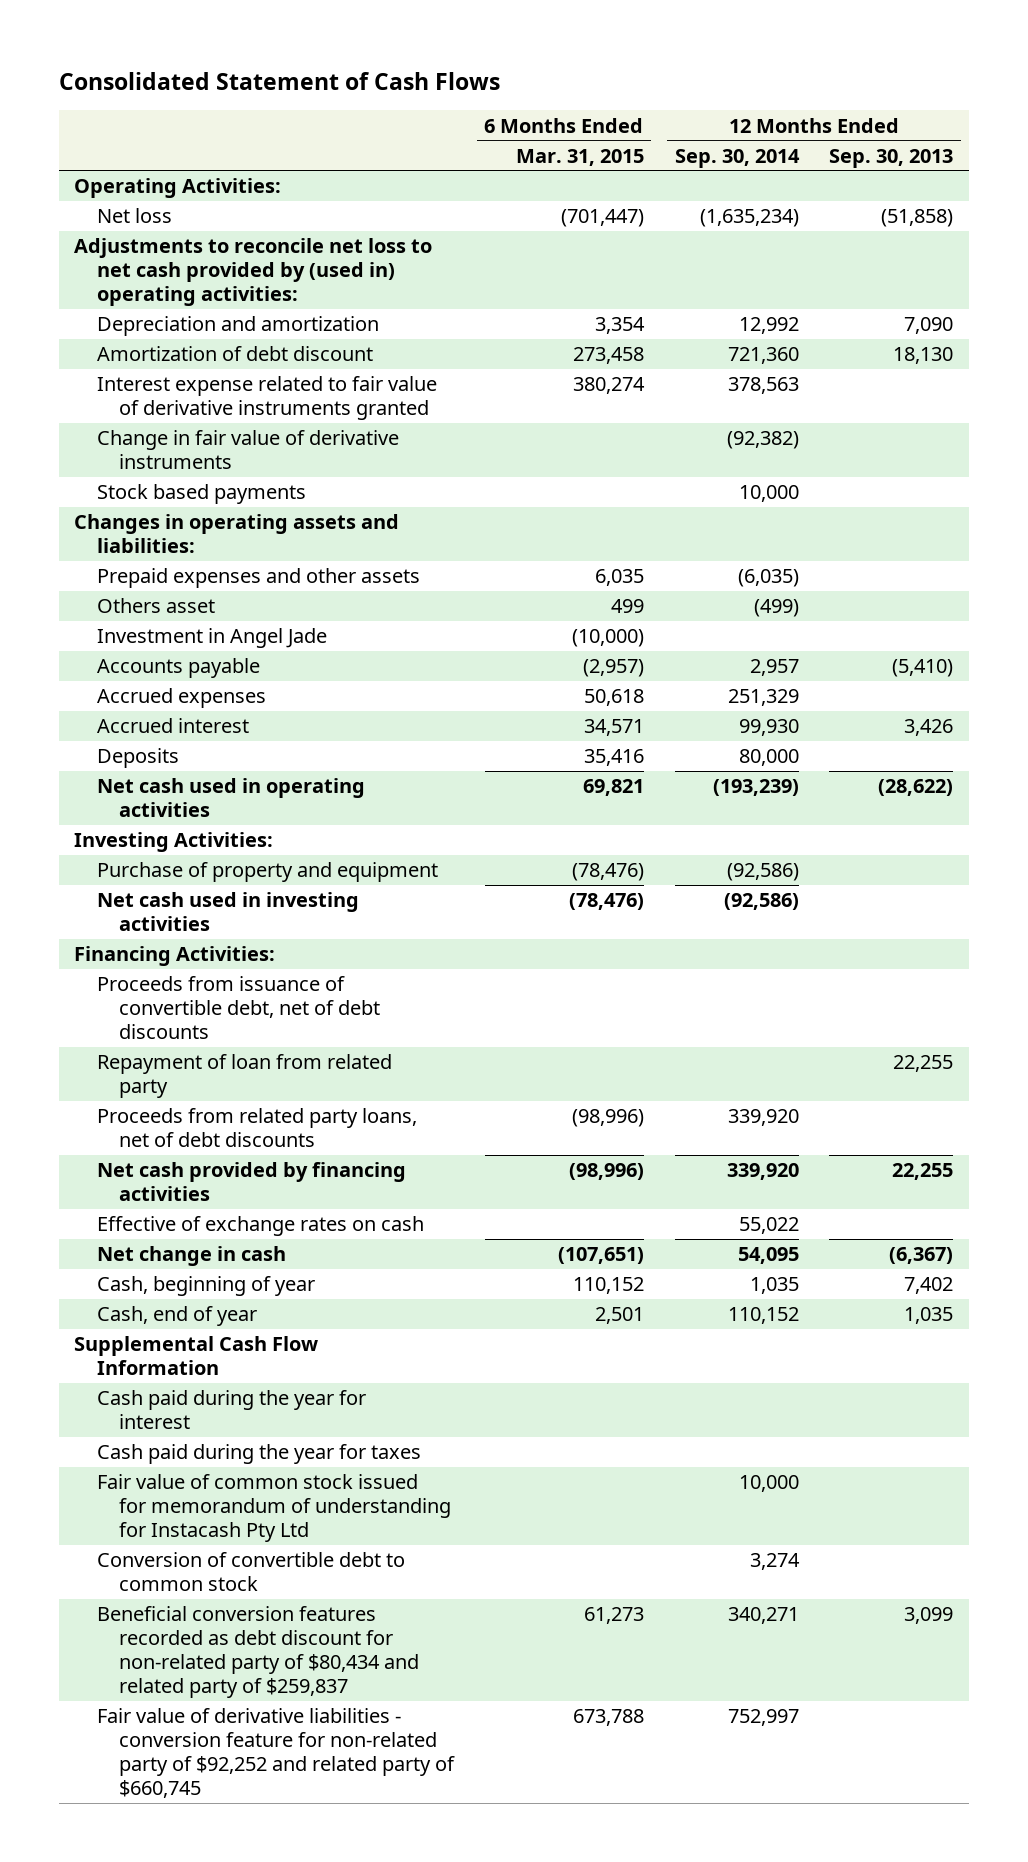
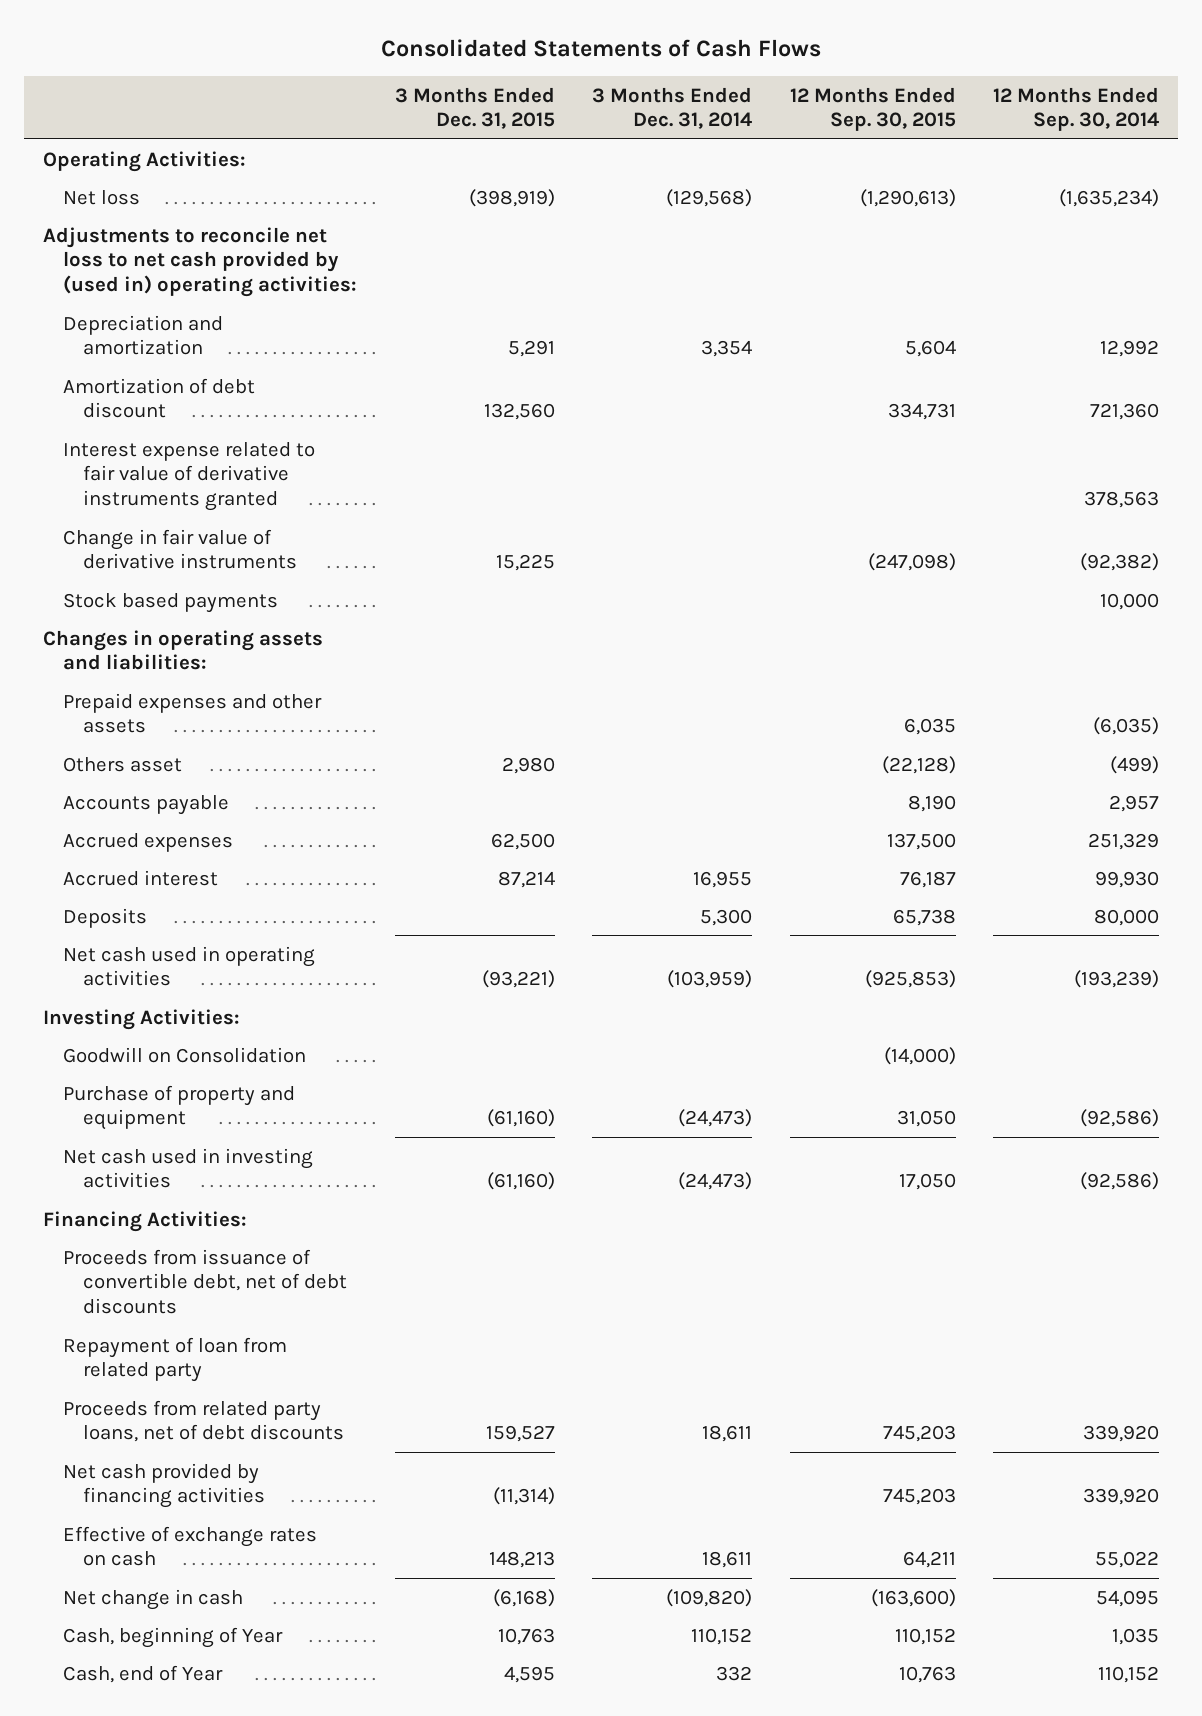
- Consolidated Statement of Cash Flows
+ Consolidated Statements of Cash Flows
- | 6 Months Ended Mar. 31, 2015 | 12 Months Ended Sep. 30, 2014 | 12 Months Ended Sep. 30, 2013
+ | 3 Months Ended Dec. 31, 2015 | 3 Months Ended Dec. 31, 2014 | 12 Months Ended Sep. 30, 2015 | 12 Months Ended Sep. 30, 2014
- Investment in Angel Jade | (10,000) | |
+ Goodwill on Consolidation | | | (14,000) |
- Cash, beginning of year | 110,152 | 1,035 | 7,402
- Cash, end of year | 2,501 | 110,152 | 1,035
- Supplemental Cash Flow Information
- Cash paid during the year for interest
- Cash paid during the year for taxes
- Fair value of common stock issued for memorandum of understanding for Instacash Pty Ltd | | 10,000 |
- Conversion of convertible debt to common stock | | 3,274 |
- Beneficial conversion features recorded as debt discount for non-related party of $80,434 and related party of $259,837 | 61,273 | 340,271 | 3,099
- Fair value of derivative liabilities - conversion feature for non-related party of $92,252 and related party of $660,745 | 673,788 | 752,997 |
+ Cash, beginning of Year | 10,763 | 110,152 | 110,152 | 1,035
+ Cash, end of Year | 4,595 | 332 | 10,763 | 110,152

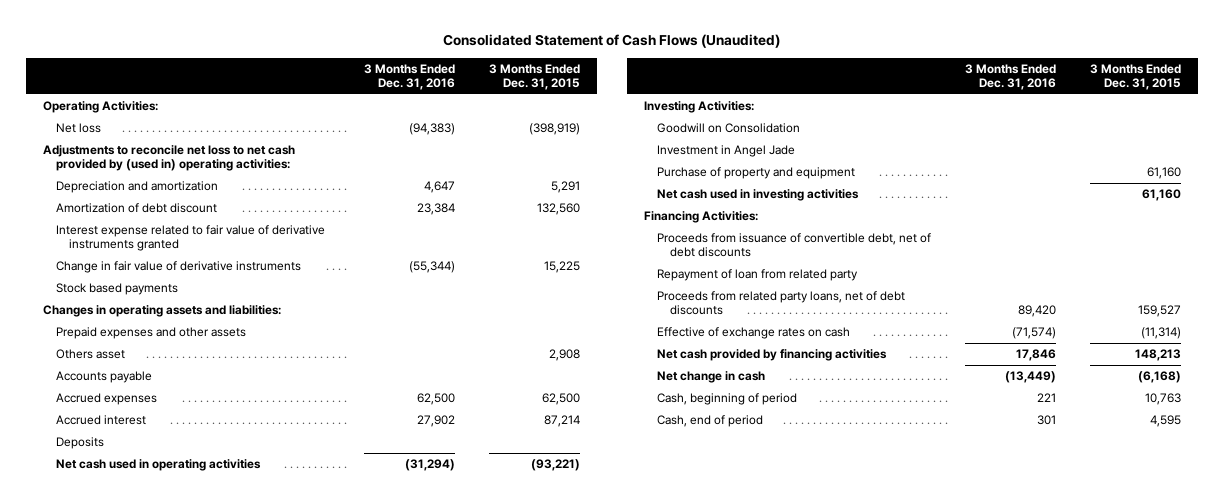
- Consolidated Statements of Cash Flows
+ Consolidated Statement of Cash Flows (Unaudited)
- | 3 Months Ended Dec. 31, 2015 | 3 Months Ended Dec. 31, 2014 | 12 Months Ended Sep. 30, 2015 | 12 Months Ended Sep. 30, 2014
+ | 3 Months Ended Dec. 31, 2016 | 3 Months Ended Dec. 31, 2015
- Others asset | 2,980 | | (22,128) | (499)
+ Others asset | | 2,908
- Purchase of property and equipment | (61,160) | (24,473) | 31,050 | (92,586)
- Net cash used in investing activities | (61,160) | (24,473) | 17,050 | (92,586)
+ Investment in Angel Jade
+ Purchase of property and equipment | | 61,160
+ Net cash used in investing activities | | 61,160
- Net cash provided by financing activities | (11,314) | | 745,203 | 339,920
- Effective of exchange rates on cash | 148,213 | 18,611 | 64,211 | 55,022
+ Effective of exchange rates on cash | (71,574) | (11,314)
+ Net cash provided by financing activities | 17,846 | 148,213
- Cash, beginning of Year | 10,763 | 110,152 | 110,152 | 1,035
- Cash, end of Year | 4,595 | 332 | 10,763 | 110,152
+ Cash, beginning of period | 221 | 10,763
+ Cash, end of period | 301 | 4,595

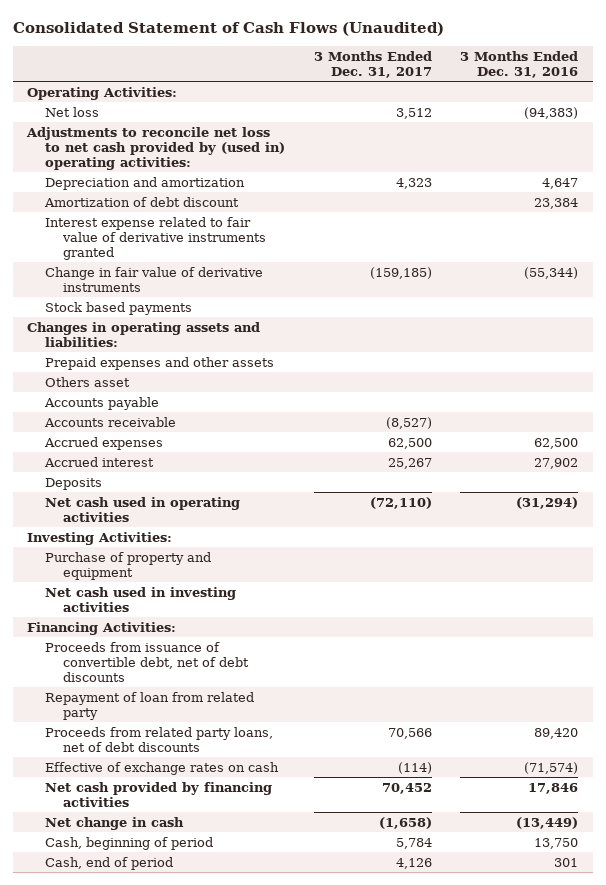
- | 3 Months Ended Dec. 31, 2016 | 3 Months Ended Dec. 31, 2015
+ | 3 Months Ended Dec. 31, 2017 | 3 Months Ended Dec. 31, 2016
+ Accounts receivable | (8,527) |
- Goodwill on Consolidation
- Investment in Angel Jade
- Cash, beginning of period | 221 | 10,763
+ Cash, beginning of period | 5,784 | 13,750

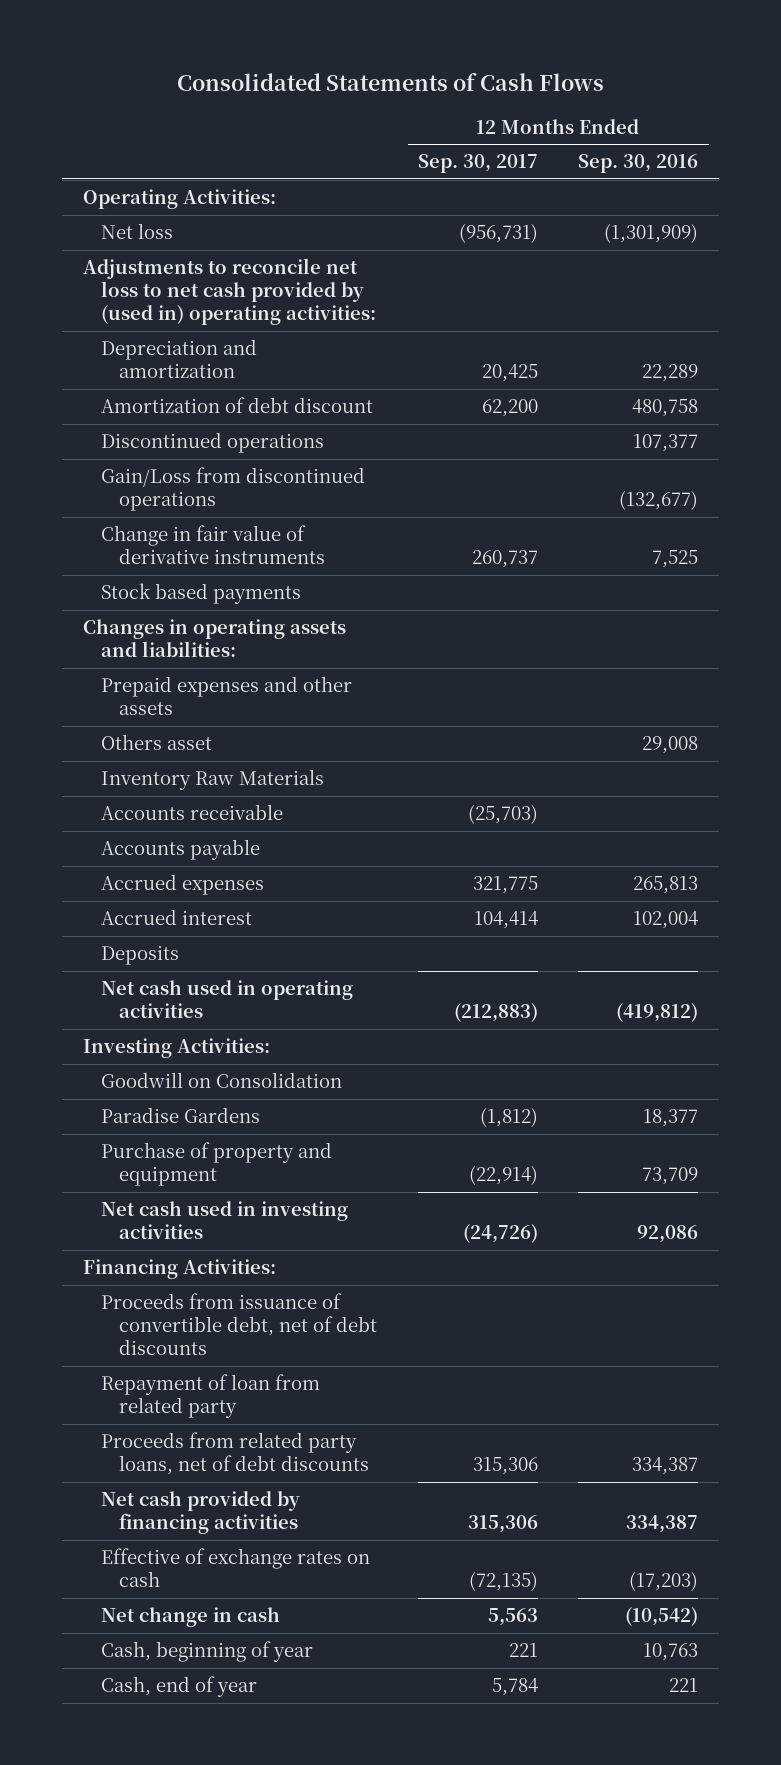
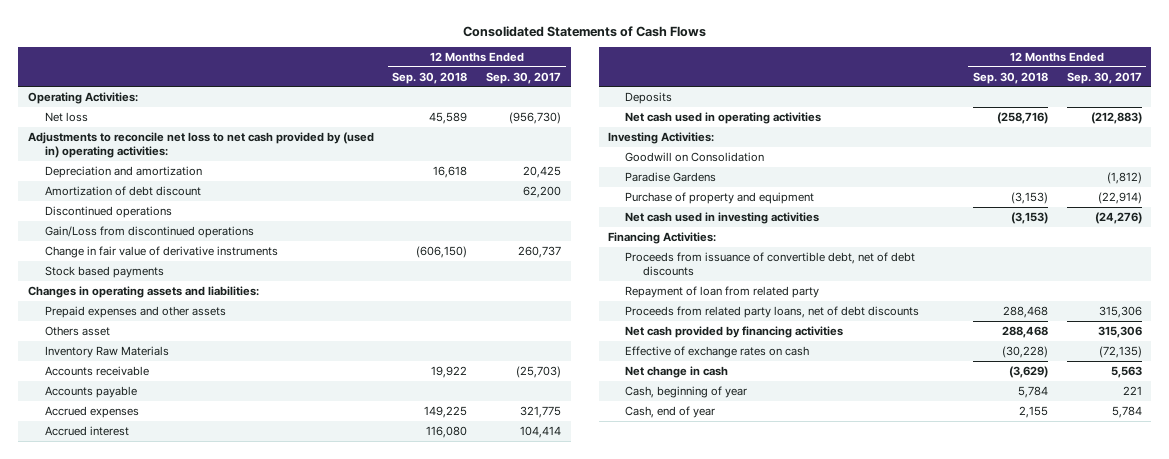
- | 12 Months Ended Sep. 30, 2017 | 12 Months Ended Sep. 30, 2016
+ | 12 Months Ended Sep. 30, 2018 | 12 Months Ended Sep. 30, 2017
- Net loss | (956,731) | (1,301,909)
+ Net loss | 45,589 | (956,730)
- Net cash used in investing activities | (24,726) | 92,086
+ Net cash used in investing activities | (3,153) | (24,276)

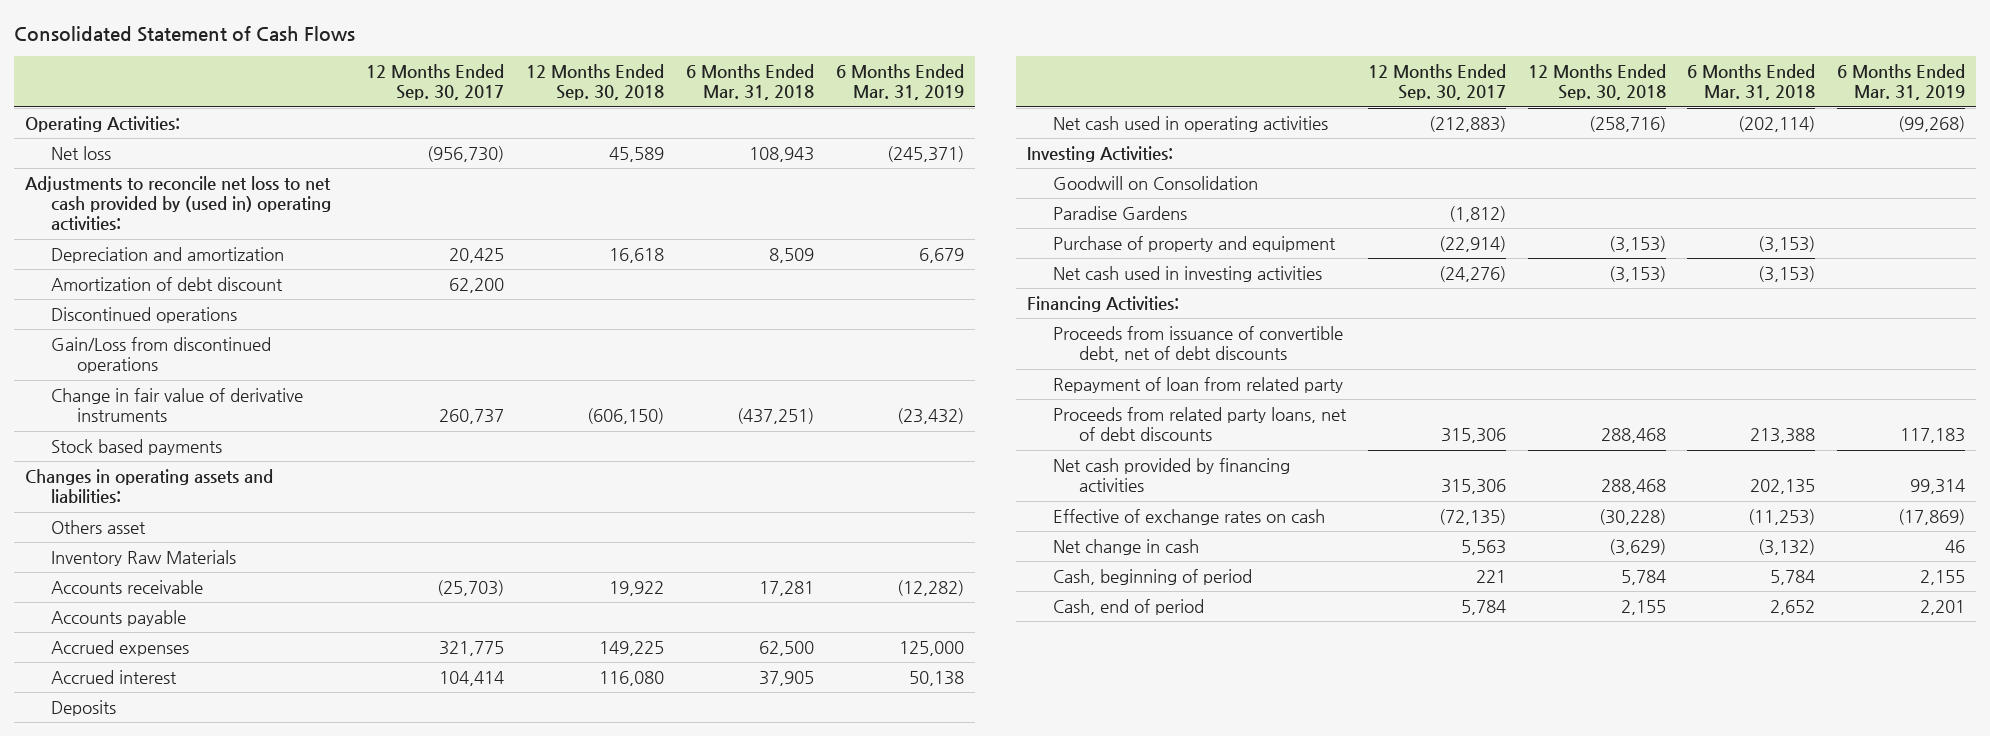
- Consolidated Statements of Cash Flows
+ Consolidated Statement of Cash Flows
- | 12 Months Ended Sep. 30, 2018 | 12 Months Ended Sep. 30, 2017
+ | 12 Months Ended Sep. 30, 2017 | 12 Months Ended Sep. 30, 2018 | 6 Months Ended Mar. 31, 2018 | 6 Months Ended Mar. 31, 2019
- Prepaid expenses and other assets
- Cash, beginning of year | 5,784 | 221
- Cash, end of year | 2,155 | 5,784
+ Cash, beginning of period | 221 | 5,784 | 5,784 | 2,155
+ Cash, end of period | 5,784 | 2,155 | 2,652 | 2,201

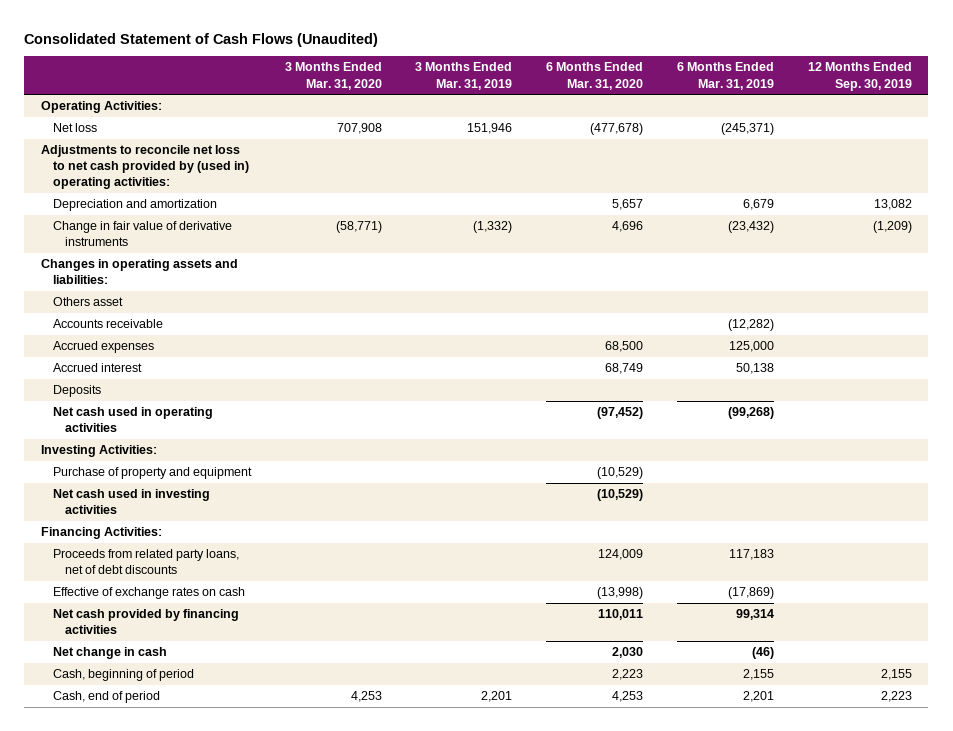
- Consolidated Statement of Cash Flows
+ Consolidated Statement of Cash Flows (Unaudited)
- | 12 Months Ended Sep. 30, 2017 | 12 Months Ended Sep. 30, 2018 | 6 Months Ended Mar. 31, 2018 | 6 Months Ended Mar. 31, 2019
+ | 3 Months Ended Mar. 31, 2020 | 3 Months Ended Mar. 31, 2019 | 6 Months Ended Mar. 31, 2020 | 6 Months Ended Mar. 31, 2019 | 12 Months Ended Sep. 30, 2019
- Amortization of debt discount | 62,200 | | |
- Discontinued operations
- Gain/Loss from discontinued operations
- Stock based payments
- Inventory Raw Materials
- Accounts payable
- Goodwill on Consolidation
- Paradise Gardens | (1,812) | | |
- Proceeds from issuance of convertible debt, net of debt discounts
- Repayment of loan from related party
- Net change in cash | 5,563 | (3,629) | (3,132) | 46
moved down: Net cash provided by financing activities | | | 110,011 | 99,314 |
+ Net change in cash | | | 2,030 | (46) |

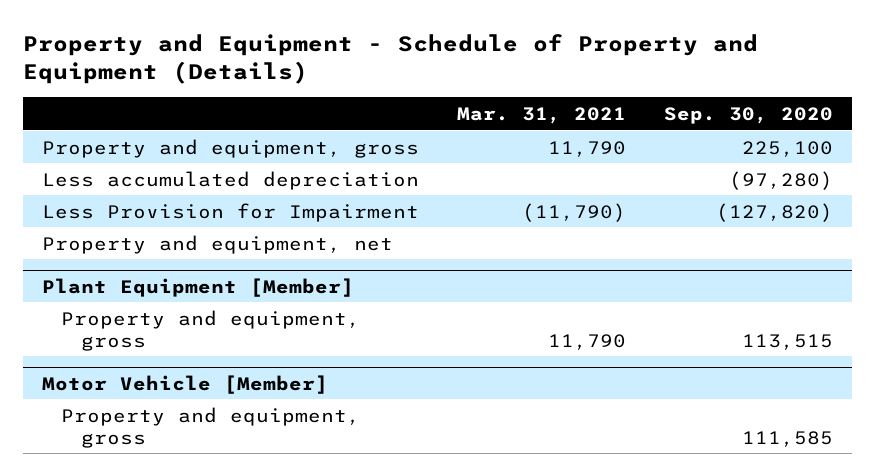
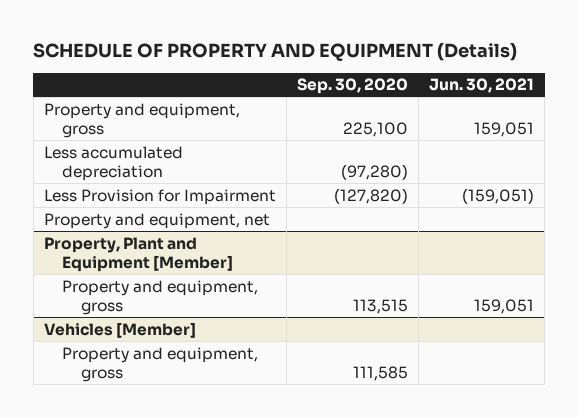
- Property and Equipment - Schedule of Property and Equipment (Details)
+ SCHEDULE OF PROPERTY AND EQUIPMENT (Details)
- | Mar. 31, 2021 | Sep. 30, 2020
+ | Sep. 30, 2020 | Jun. 30, 2021
- Plant Equipment [Member]
+ Property, Plant and Equipment [Member]
- Motor Vehicle [Member]
+ Vehicles [Member]

